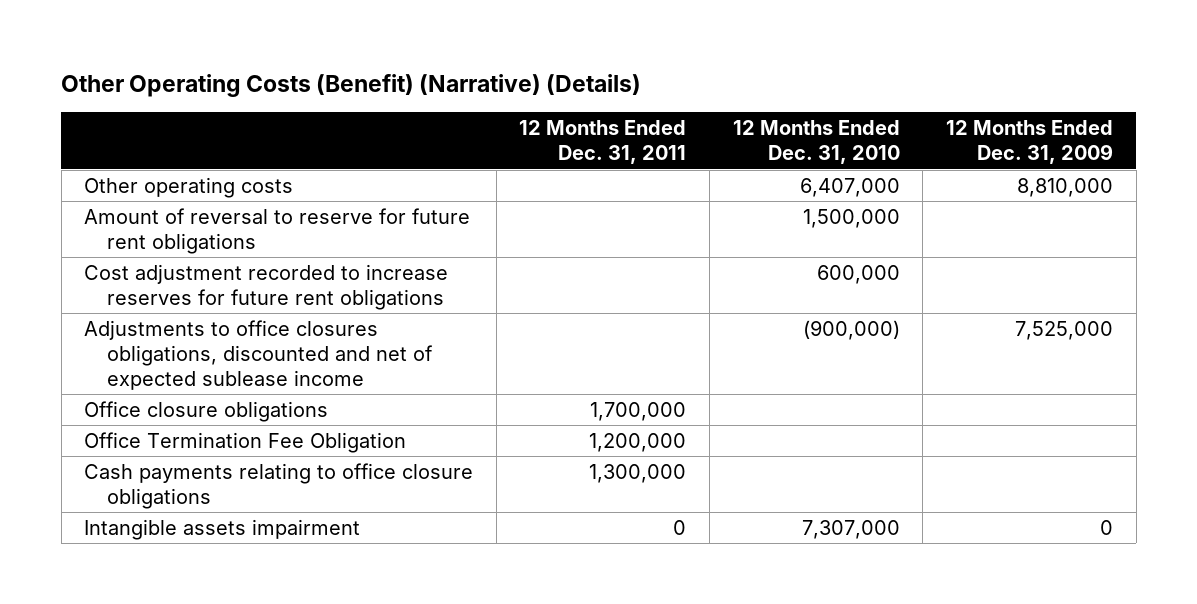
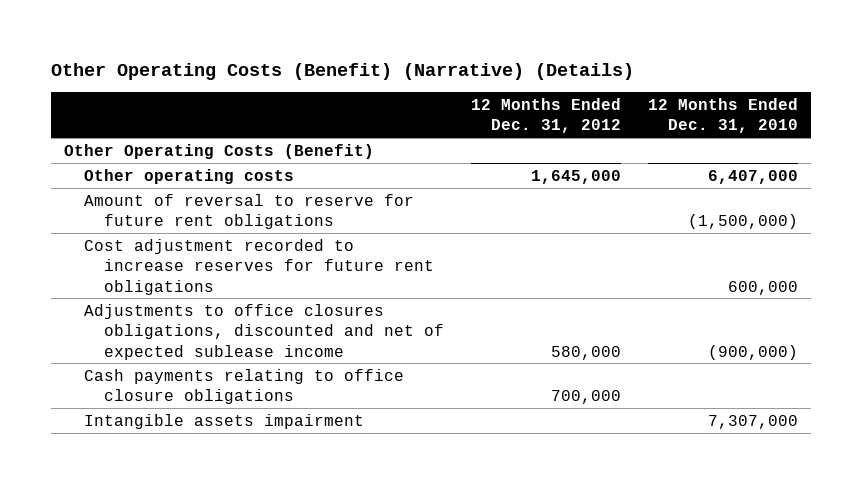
- | 12 Months Ended Dec. 31, 2011 | 12 Months Ended Dec. 31, 2010 | 12 Months Ended Dec. 31, 2009
+ | 12 Months Ended Dec. 31, 2012 | 12 Months Ended Dec. 31, 2010
+ Other Operating Costs (Benefit)
- Amount of reversal to reserve for future rent obligations | | 1,500,000 |
+ Amount of reversal to reserve for future rent obligations | | (1,500,000)
- Office closure obligations | 1,700,000 | |
- Office Termination Fee Obligation | 1,200,000 | |

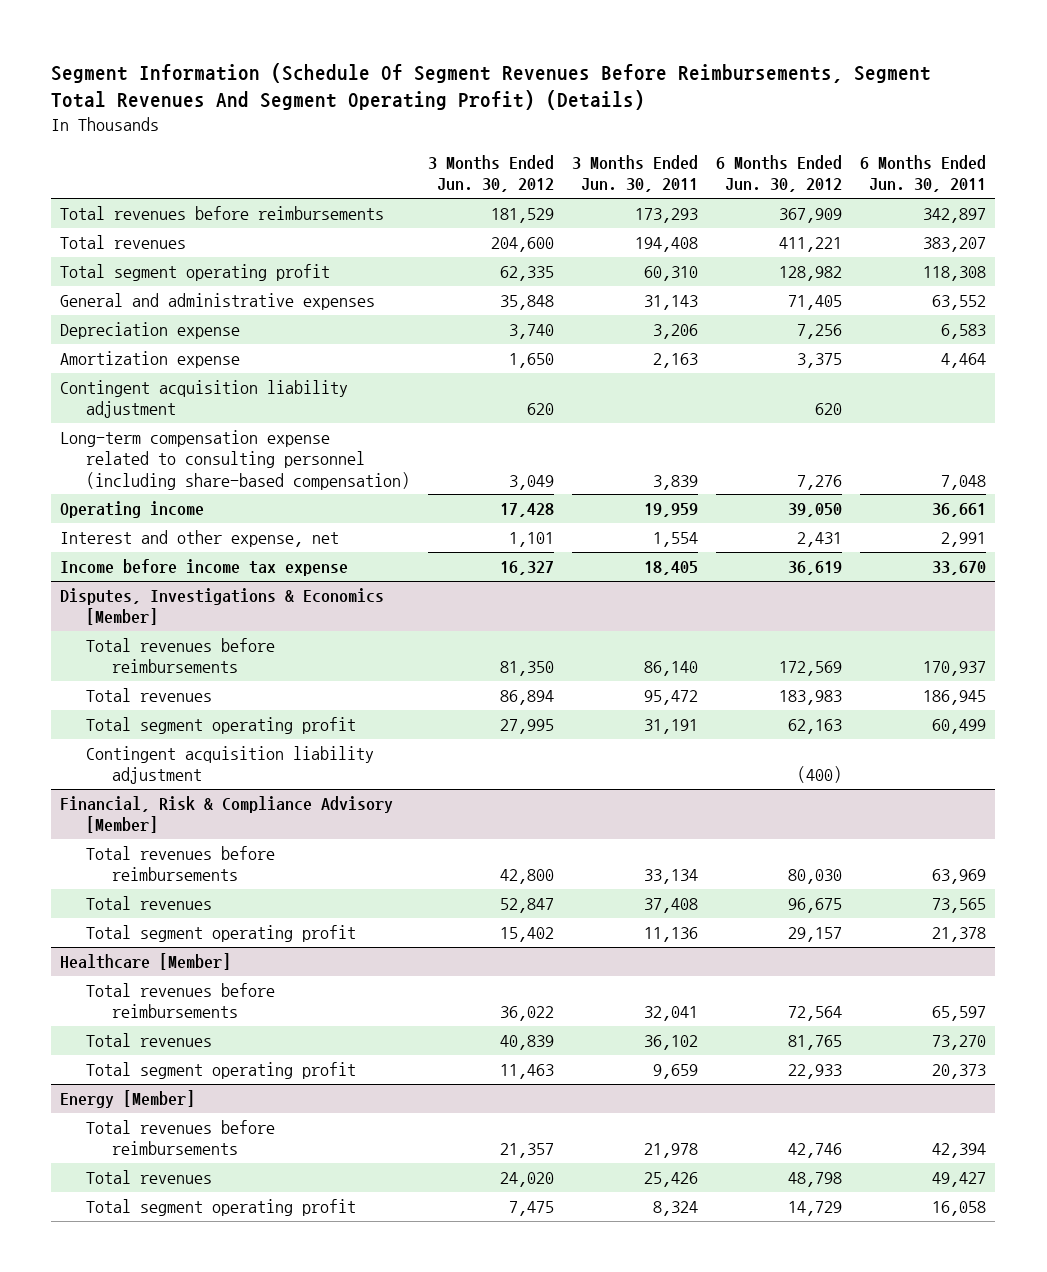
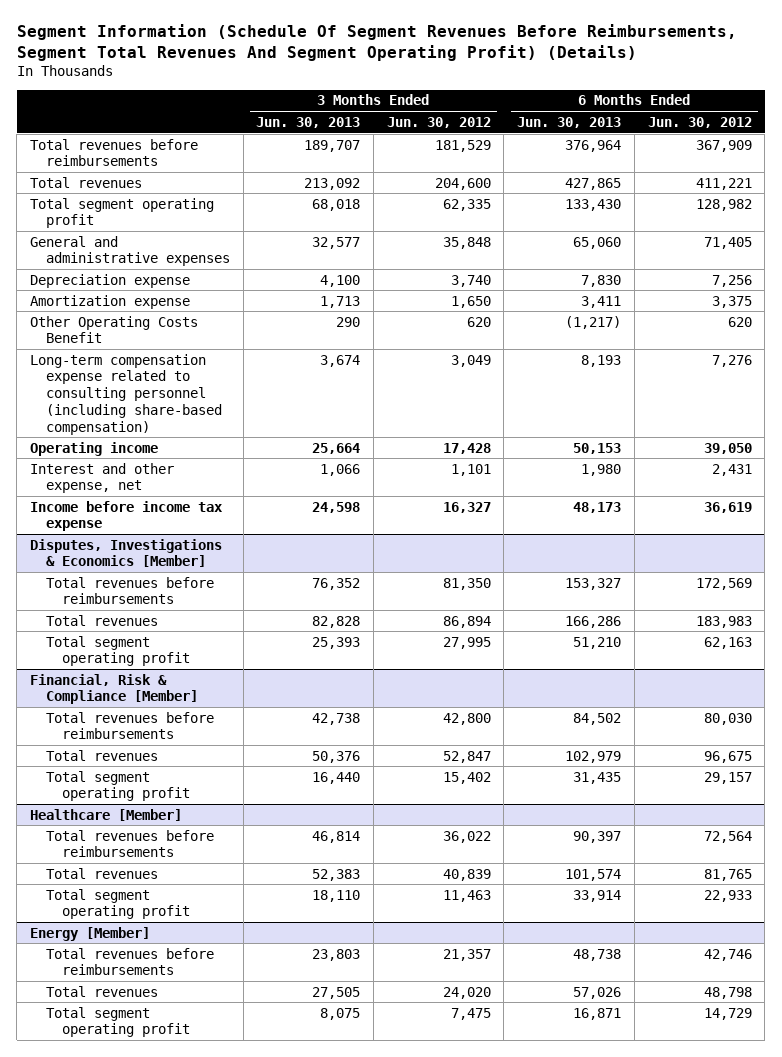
- | 3 Months Ended Jun. 30, 2012 | 3 Months Ended Jun. 30, 2011 | 6 Months Ended Jun. 30, 2012 | 6 Months Ended Jun. 30, 2011
+ | 3 Months Ended Jun. 30, 2013 | 3 Months Ended Jun. 30, 2012 | 6 Months Ended Jun. 30, 2013 | 6 Months Ended Jun. 30, 2012
- Contingent acquisition liability adjustment | 620 | | 620 |
+ Other Operating Costs Benefit | 290 | 620 | (1,217) | 620
@ Disputes, Investigations & Economics [Member]
- Contingent acquisition liability adjustment | | | (400) |
- Financial, Risk & Compliance Advisory [Member]
+ Financial, Risk & Compliance [Member]

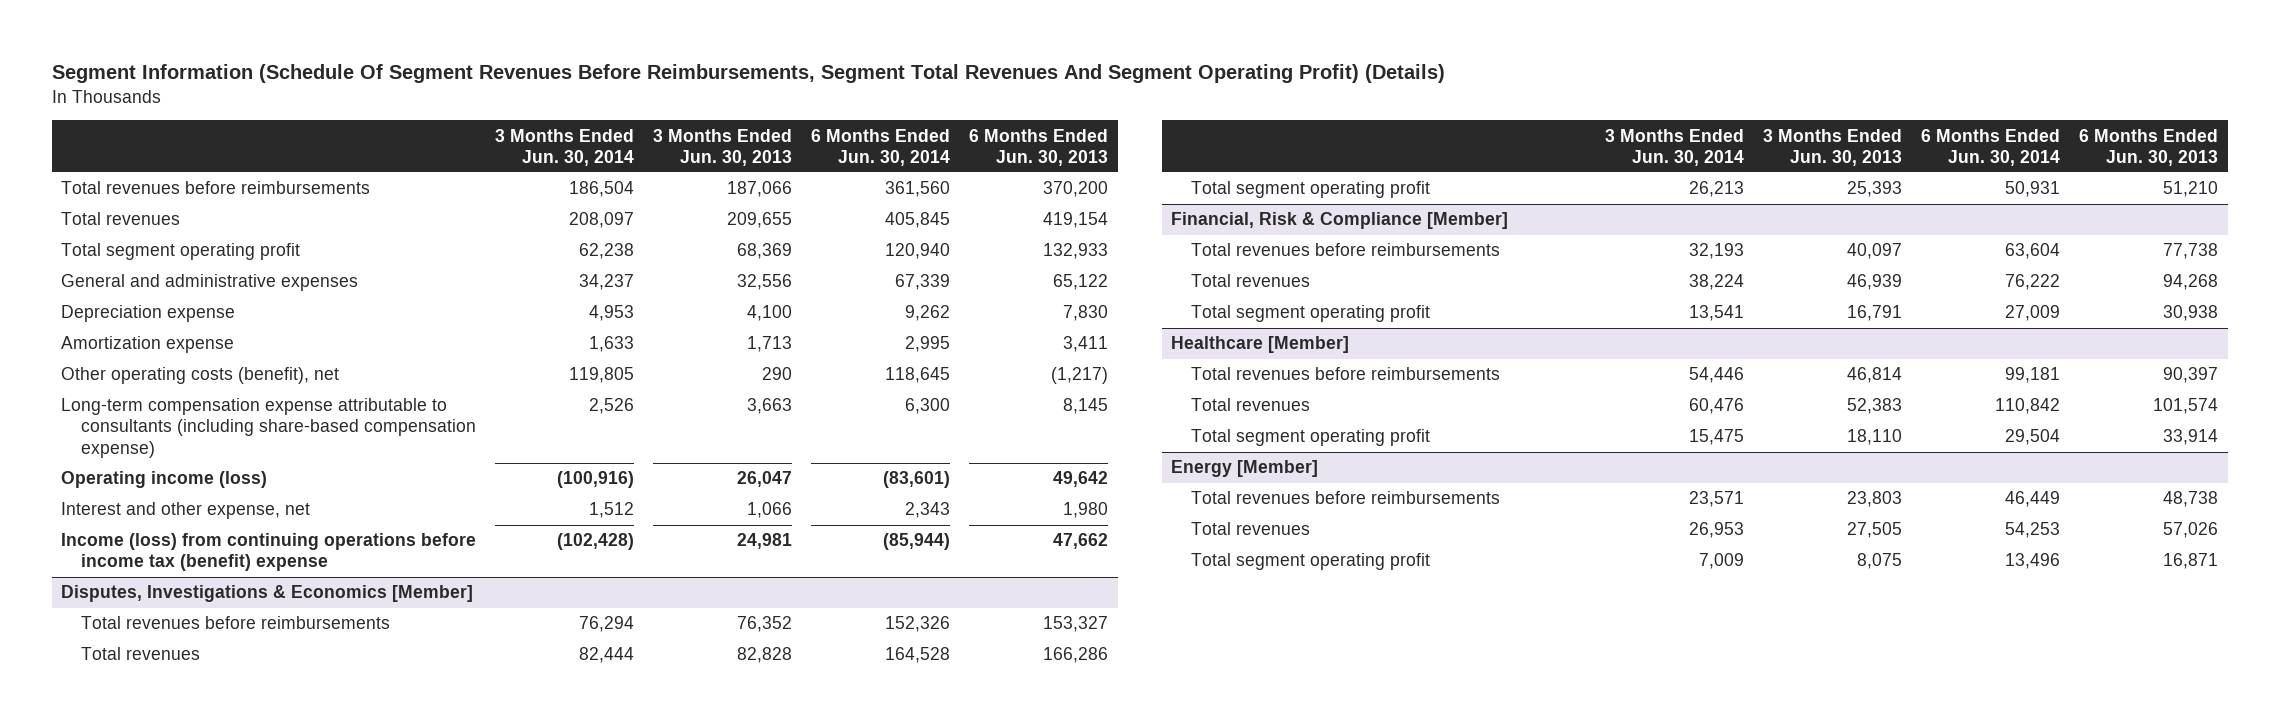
- | 3 Months Ended Jun. 30, 2013 | 3 Months Ended Jun. 30, 2012 | 6 Months Ended Jun. 30, 2013 | 6 Months Ended Jun. 30, 2012
+ | 3 Months Ended Jun. 30, 2014 | 3 Months Ended Jun. 30, 2013 | 6 Months Ended Jun. 30, 2014 | 6 Months Ended Jun. 30, 2013
- Total revenues before reimbursements | 189,707 | 181,529 | 376,964 | 367,909
- Total revenues | 213,092 | 204,600 | 427,865 | 411,221
- Total segment operating profit | 68,018 | 62,335 | 133,430 | 128,982
- General and administrative expenses | 32,577 | 35,848 | 65,060 | 71,405
+ Total revenues before reimbursements | 186,504 | 187,066 | 361,560 | 370,200
+ Total revenues | 208,097 | 209,655 | 405,845 | 419,154
+ Total segment operating profit | 62,238 | 68,369 | 120,940 | 132,933
+ General and administrative expenses | 34,237 | 32,556 | 67,339 | 65,122
- Other Operating Costs Benefit | 290 | 620 | (1,217) | 620
- Long-term compensation expense related to consulting personnel (including share-based compensation) | 3,674 | 3,049 | 8,193 | 7,276
- Operating income | 25,664 | 17,428 | 50,153 | 39,050
+ Other operating costs (benefit), net | 119,805 | 290 | 118,645 | (1,217)
+ Long-term compensation expense attributable to consultants (including share-based compensation expense) | 2,526 | 3,663 | 6,300 | 8,145
+ Operating income (loss) | (100,916) | 26,047 | (83,601) | 49,642
- Income before income tax expense | 24,598 | 16,327 | 48,173 | 36,619
+ Income (loss) from continuing operations before income tax (benefit) expense | (102,428) | 24,981 | (85,944) | 47,662
@ Financial, Risk & Compliance [Member]
- Total revenues before reimbursements | 42,738 | 42,800 | 84,502 | 80,030
- Total revenues | 50,376 | 52,847 | 102,979 | 96,675
- Total segment operating profit | 16,440 | 15,402 | 31,435 | 29,157
+ Total revenues before reimbursements | 32,193 | 40,097 | 63,604 | 77,738
+ Total revenues | 38,224 | 46,939 | 76,222 | 94,268
+ Total segment operating profit | 13,541 | 16,791 | 27,009 | 30,938

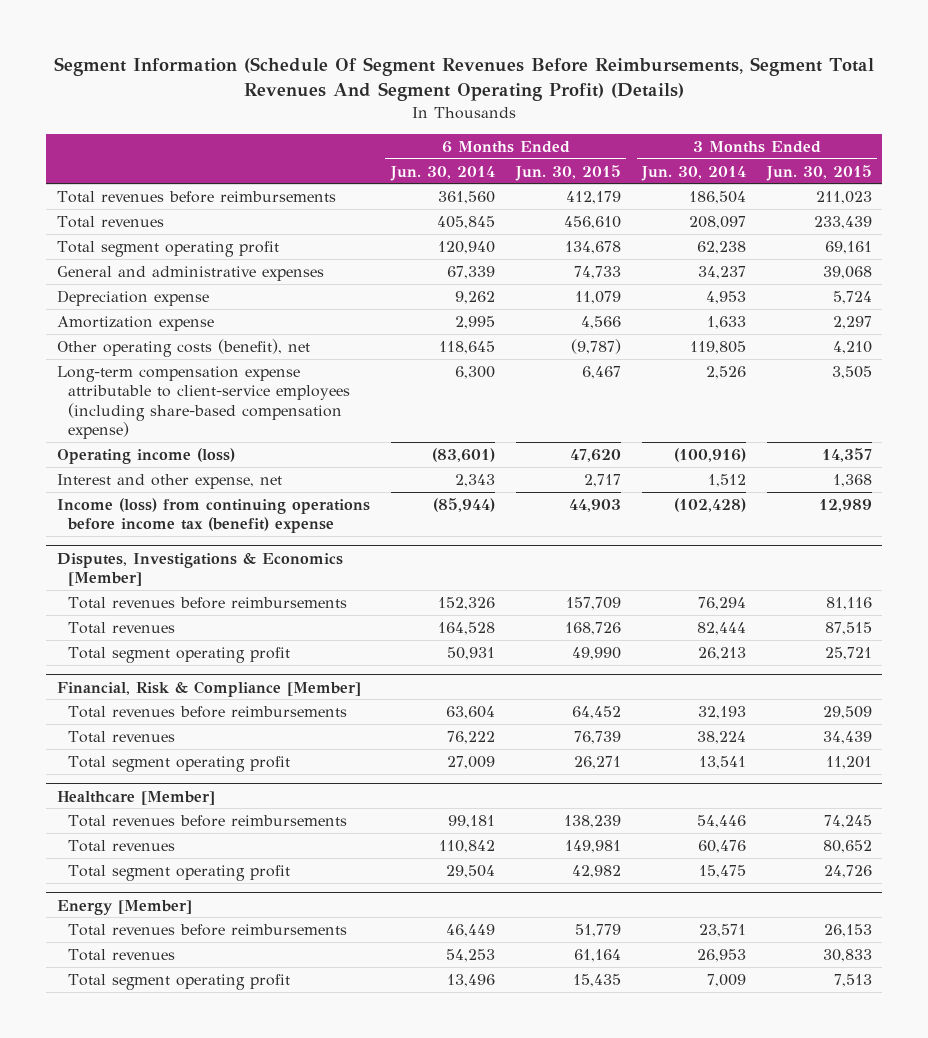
- | 3 Months Ended Jun. 30, 2014 | 3 Months Ended Jun. 30, 2013 | 6 Months Ended Jun. 30, 2014 | 6 Months Ended Jun. 30, 2013
+ | 6 Months Ended Jun. 30, 2014 | 6 Months Ended Jun. 30, 2015 | 3 Months Ended Jun. 30, 2014 | 3 Months Ended Jun. 30, 2015
- Long-term compensation expense attributable to consultants (including share-based compensation expense) | 2,526 | 3,663 | 6,300 | 8,145
+ Long-term compensation expense attributable to client-service employees (including share-based compensation expense) | 6,300 | 6,467 | 2,526 | 3,505

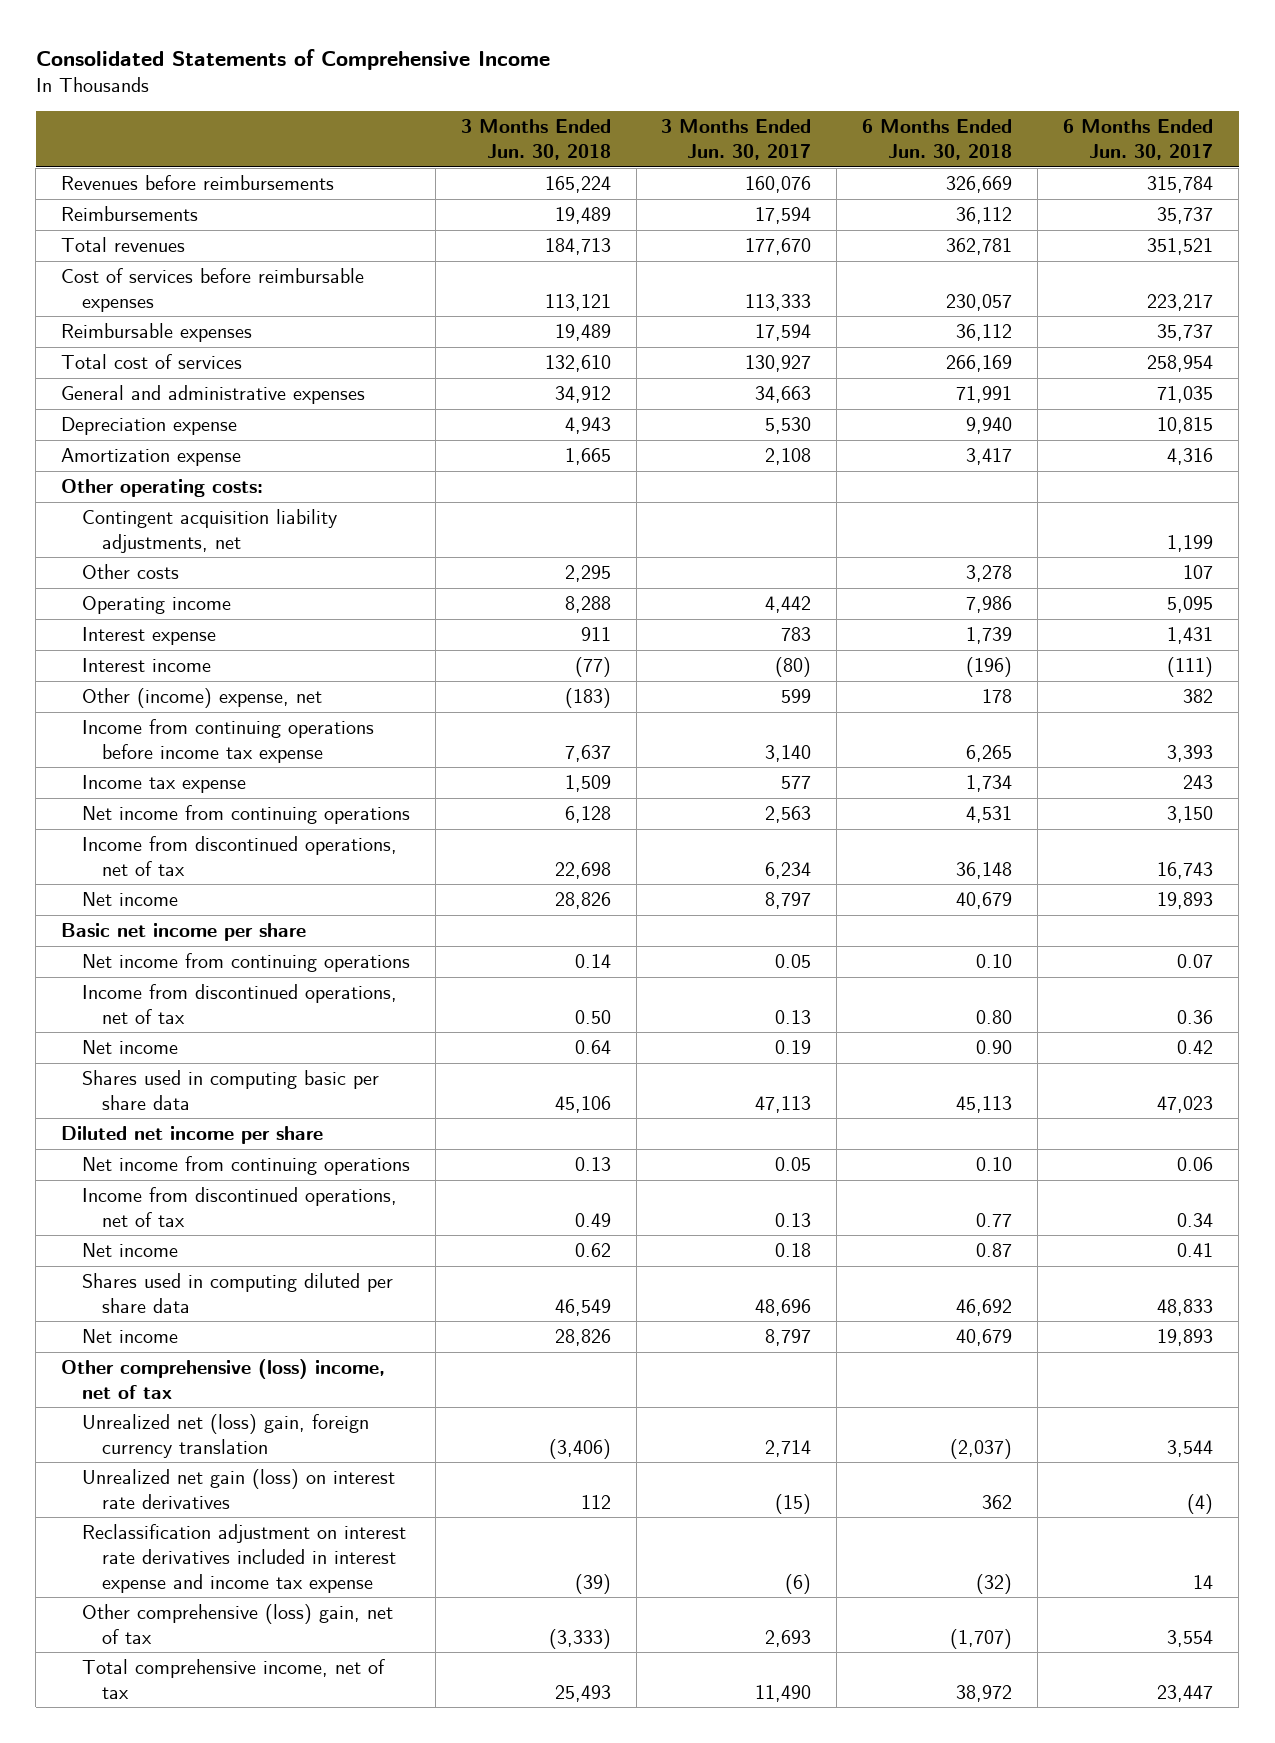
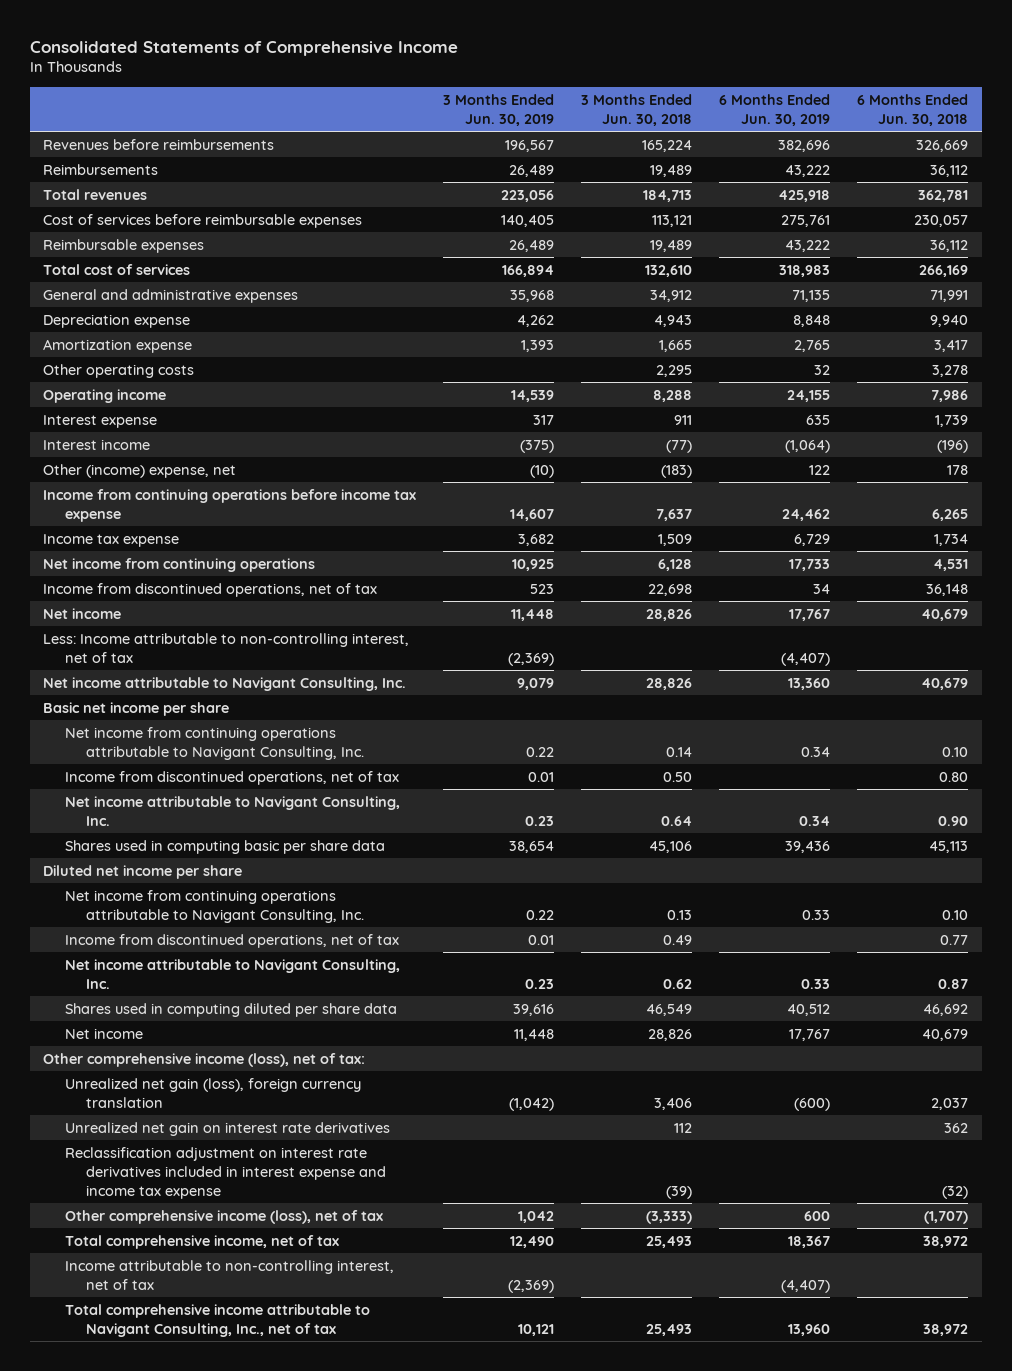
- | 3 Months Ended Jun. 30, 2018 | 3 Months Ended Jun. 30, 2017 | 6 Months Ended Jun. 30, 2018 | 6 Months Ended Jun. 30, 2017
+ | 3 Months Ended Jun. 30, 2019 | 3 Months Ended Jun. 30, 2018 | 6 Months Ended Jun. 30, 2019 | 6 Months Ended Jun. 30, 2018
- Other operating costs:
- Contingent acquisition liability adjustments, net | | | | 1,199
- Other costs | 2,295 | | 3,278 | 107
+ Other operating costs | | 2,295 | 32 | 3,278
+ Less: Income attributable to non-controlling interest, net of tax | (2,369) | | (4,407) |
+ Net income attributable to Navigant Consulting, Inc. | 9,079 | 28,826 | 13,360 | 40,679
- Net income from continuing operations | 0.14 | 0.05 | 0.10 | 0.07
+ Net income from continuing operations attributable to Navigant Consulting, Inc. | 0.22 | 0.14 | 0.34 | 0.10
- Net income | 0.64 | 0.19 | 0.90 | 0.42
+ Net income attributable to Navigant Consulting, Inc. | 0.23 | 0.64 | 0.34 | 0.90
- Net income from continuing operations | 0.13 | 0.05 | 0.10 | 0.06
+ Net income from continuing operations attributable to Navigant Consulting, Inc. | 0.22 | 0.13 | 0.33 | 0.10
- Net income | 0.62 | 0.18 | 0.87 | 0.41
+ Net income attributable to Navigant Consulting, Inc. | 0.23 | 0.62 | 0.33 | 0.87
- Other comprehensive (loss) income, net of tax
- Unrealized net (loss) gain, foreign currency translation | (3,406) | 2,714 | (2,037) | 3,544
- Unrealized net gain (loss) on interest rate derivatives | 112 | (15) | 362 | (4)
+ Other comprehensive income (loss), net of tax:
+ Unrealized net gain (loss), foreign currency translation | (1,042) | 3,406 | (600) | 2,037
+ Unrealized net gain on interest rate derivatives | | 112 | | 362
- Other comprehensive (loss) gain, net of tax | (3,333) | 2,693 | (1,707) | 3,554
+ Other comprehensive income (loss), net of tax | 1,042 | (3,333) | 600 | (1,707)
+ Income attributable to non-controlling interest, net of tax | (2,369) | | (4,407) |
+ Total comprehensive income attributable to Navigant Consulting, Inc., net of tax | 10,121 | 25,493 | 13,960 | 38,972

